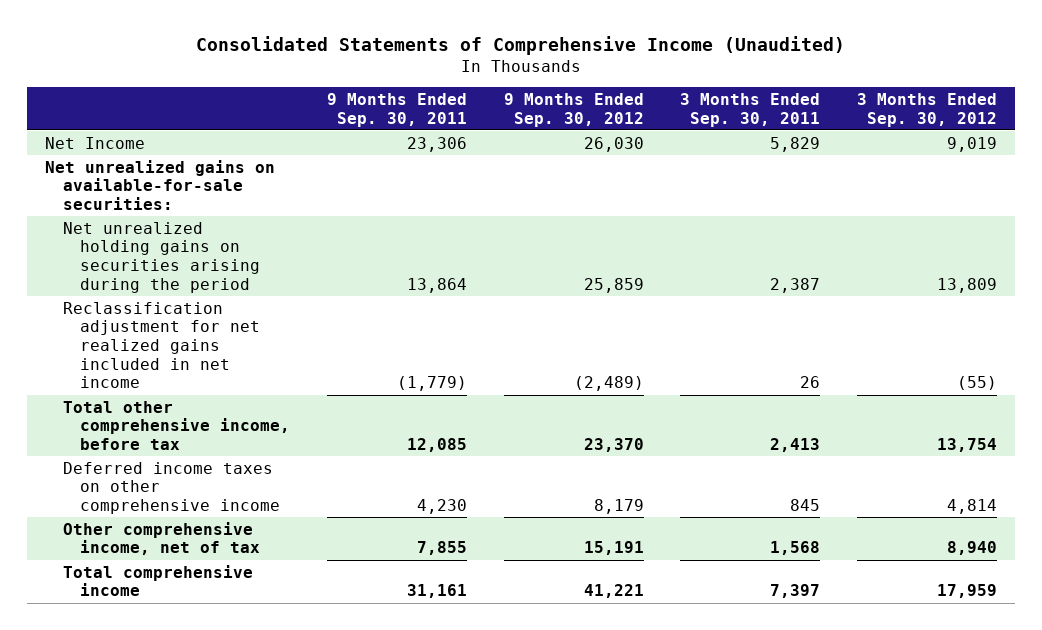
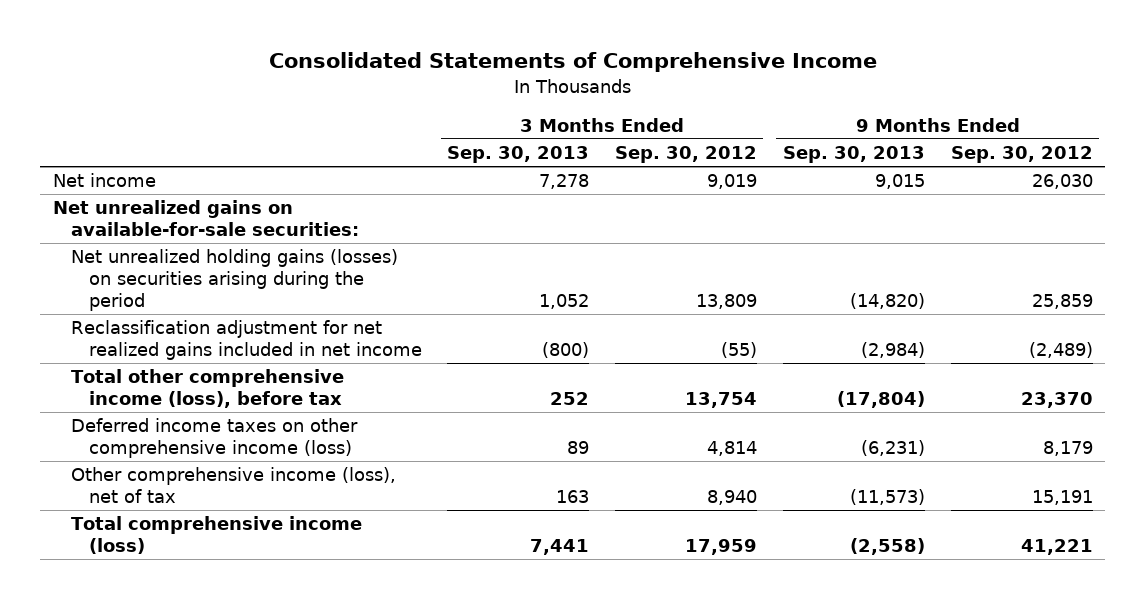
- Consolidated Statements of Comprehensive Income (Unaudited)
+ Consolidated Statements of Comprehensive Income
- | 9 Months Ended Sep. 30, 2011 | 9 Months Ended Sep. 30, 2012 | 3 Months Ended Sep. 30, 2011 | 3 Months Ended Sep. 30, 2012
+ | 3 Months Ended Sep. 30, 2013 | 3 Months Ended Sep. 30, 2012 | 9 Months Ended Sep. 30, 2013 | 9 Months Ended Sep. 30, 2012
- Net Income | 23,306 | 26,030 | 5,829 | 9,019
+ Net income | 7,278 | 9,019 | 9,015 | 26,030
- Net unrealized holding gains on securities arising during the period | 13,864 | 25,859 | 2,387 | 13,809
+ Net unrealized holding gains (losses) on securities arising during the period | 1,052 | 13,809 | (14,820) | 25,859
- Total other comprehensive income, before tax | 12,085 | 23,370 | 2,413 | 13,754
- Deferred income taxes on other comprehensive income | 4,230 | 8,179 | 845 | 4,814
- Other comprehensive income, net of tax | 7,855 | 15,191 | 1,568 | 8,940
- Total comprehensive income | 31,161 | 41,221 | 7,397 | 17,959
+ Total other comprehensive income (loss), before tax | 252 | 13,754 | (17,804) | 23,370
+ Deferred income taxes on other comprehensive income (loss) | 89 | 4,814 | (6,231) | 8,179
+ Other comprehensive income (loss), net of tax | 163 | 8,940 | (11,573) | 15,191
+ Total comprehensive income (loss) | 7,441 | 17,959 | (2,558) | 41,221

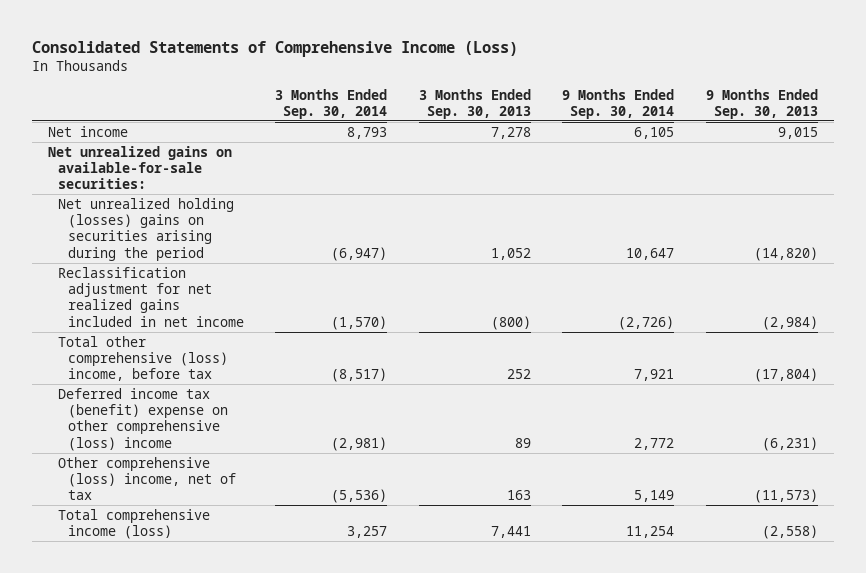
- Consolidated Statements of Comprehensive Income
+ Consolidated Statements of Comprehensive Income (Loss)
- | 3 Months Ended Sep. 30, 2013 | 3 Months Ended Sep. 30, 2012 | 9 Months Ended Sep. 30, 2013 | 9 Months Ended Sep. 30, 2012
+ | 3 Months Ended Sep. 30, 2014 | 3 Months Ended Sep. 30, 2013 | 9 Months Ended Sep. 30, 2014 | 9 Months Ended Sep. 30, 2013
- Net unrealized holding gains (losses) on securities arising during the period | 1,052 | 13,809 | (14,820) | 25,859
+ Net unrealized holding (losses) gains on securities arising during the period | (6,947) | 1,052 | 10,647 | (14,820)
- Total other comprehensive income (loss), before tax | 252 | 13,754 | (17,804) | 23,370
- Deferred income taxes on other comprehensive income (loss) | 89 | 4,814 | (6,231) | 8,179
- Other comprehensive income (loss), net of tax | 163 | 8,940 | (11,573) | 15,191
+ Total other comprehensive (loss) income, before tax | (8,517) | 252 | 7,921 | (17,804)
+ Deferred income tax (benefit) expense on other comprehensive (loss) income | (2,981) | 89 | 2,772 | (6,231)
+ Other comprehensive (loss) income, net of tax | (5,536) | 163 | 5,149 | (11,573)

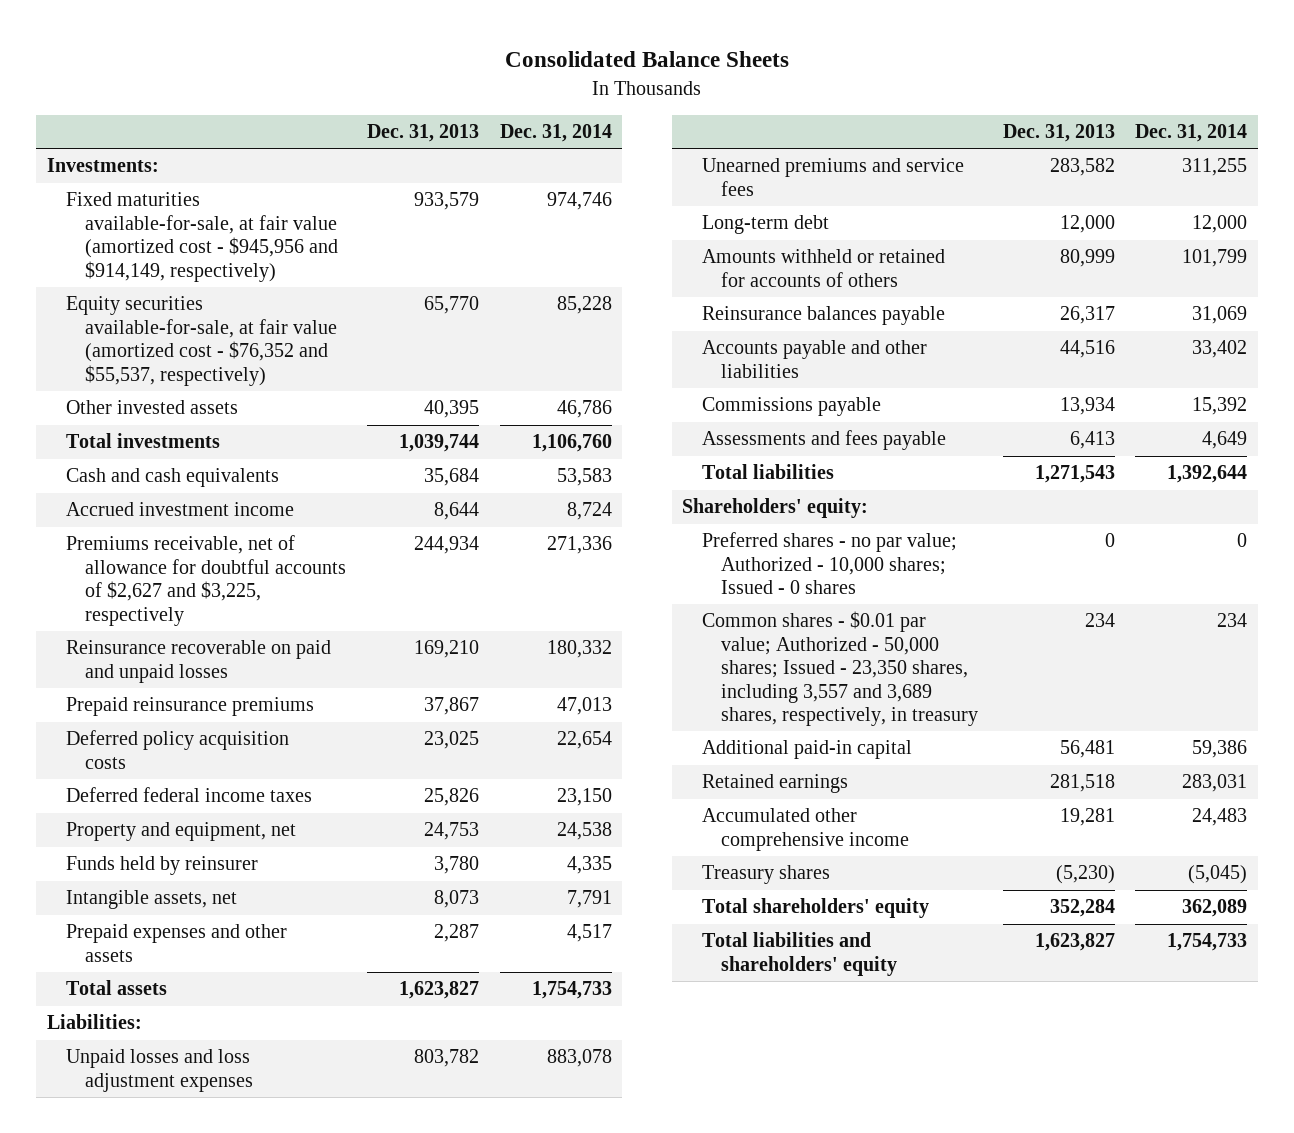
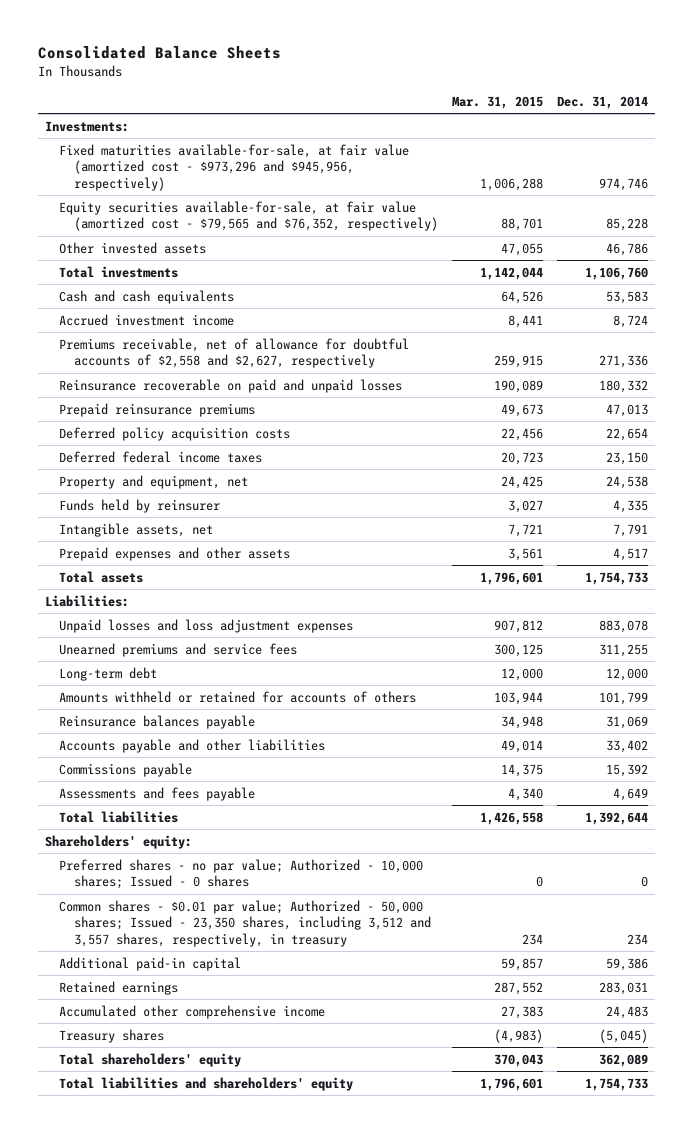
- | Dec. 31, 2013 | Dec. 31, 2014
+ | Mar. 31, 2015 | Dec. 31, 2014
- Fixed maturities available-for-sale, at fair value (amortized cost - $945,956 and $914,149, respectively) | 933,579 | 974,746
- Equity securities available-for-sale, at fair value (amortized cost - $76,352 and $55,537, respectively) | 65,770 | 85,228
+ Fixed maturities available-for-sale, at fair value (amortized cost - $973,296 and $945,956, respectively) | 1,006,288 | 974,746
+ Equity securities available-for-sale, at fair value (amortized cost - $79,565 and $76,352, respectively) | 88,701 | 85,228
- Premiums receivable, net of allowance for doubtful accounts of $2,627 and $3,225, respectively | 244,934 | 271,336
+ Premiums receivable, net of allowance for doubtful accounts of $2,558 and $2,627, respectively | 259,915 | 271,336
- Common shares - $0.01 par value; Authorized - 50,000 shares; Issued - 23,350 shares, including 3,557 and 3,689 shares, respectively, in treasury | 234 | 234
+ Common shares - $0.01 par value; Authorized - 50,000 shares; Issued - 23,350 shares, including 3,512 and 3,557 shares, respectively, in treasury | 234 | 234

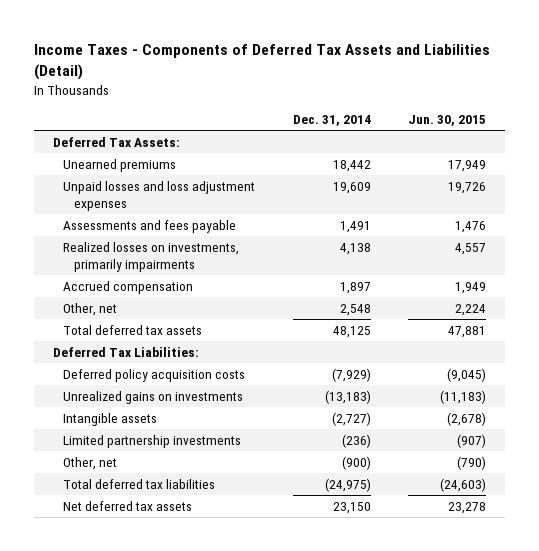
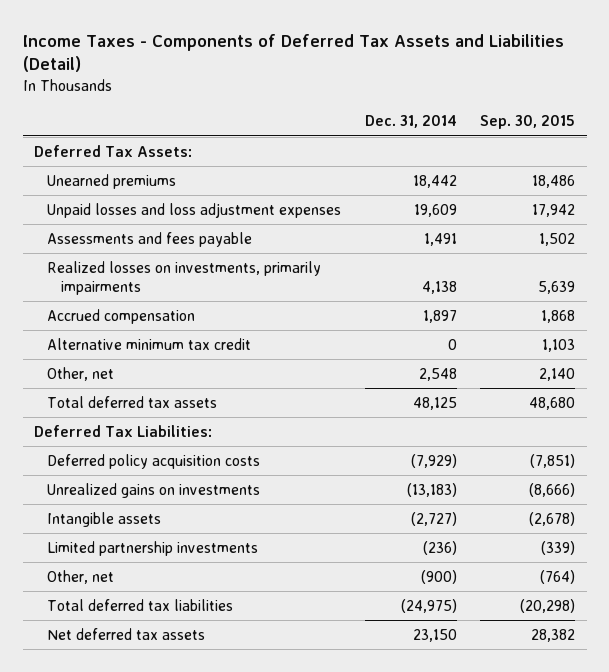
- | Dec. 31, 2014 | Jun. 30, 2015
+ | Dec. 31, 2014 | Sep. 30, 2015
+ Alternative minimum tax credit | 0 | 1,103

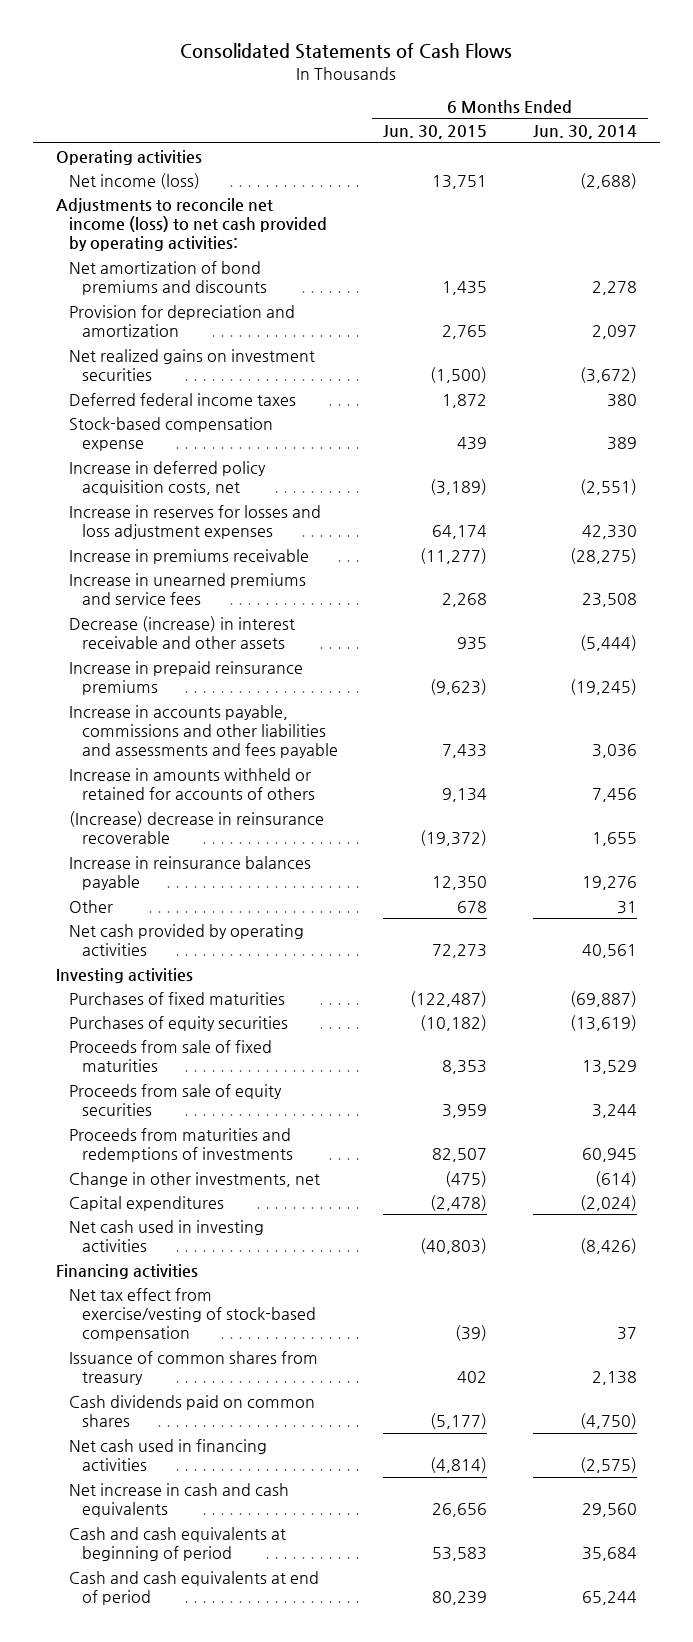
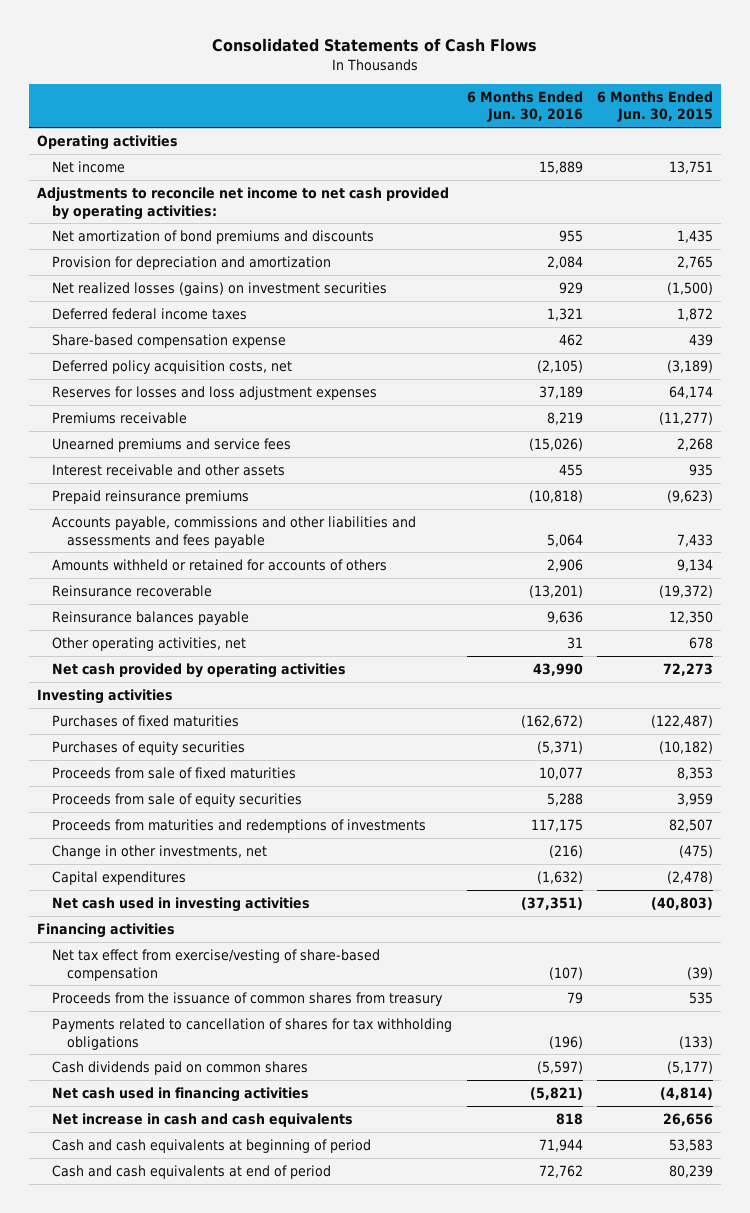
- | 6 Months Ended Jun. 30, 2015 | 6 Months Ended Jun. 30, 2014
+ | 6 Months Ended Jun. 30, 2016 | 6 Months Ended Jun. 30, 2015
- Net income (loss) | 13,751 | (2,688)
- Adjustments to reconcile net income (loss) to net cash provided by operating activities:
+ Net income | 15,889 | 13,751
+ Adjustments to reconcile net income to net cash provided by operating activities:
- Net realized gains on investment securities | (1,500) | (3,672)
+ Net realized losses (gains) on investment securities | 929 | (1,500)
- Stock-based compensation expense | 439 | 389
- Increase in deferred policy acquisition costs, net | (3,189) | (2,551)
- Increase in reserves for losses and loss adjustment expenses | 64,174 | 42,330
- Increase in premiums receivable | (11,277) | (28,275)
- Increase in unearned premiums and service fees | 2,268 | 23,508
- Decrease (increase) in interest receivable and other assets | 935 | (5,444)
- Increase in prepaid reinsurance premiums | (9,623) | (19,245)
- Increase in accounts payable, commissions and other liabilities and assessments and fees payable | 7,433 | 3,036
- Increase in amounts withheld or retained for accounts of others | 9,134 | 7,456
- (Increase) decrease in reinsurance recoverable | (19,372) | 1,655
- Increase in reinsurance balances payable | 12,350 | 19,276
- Other | 678 | 31
+ Share-based compensation expense | 462 | 439
+ Deferred policy acquisition costs, net | (2,105) | (3,189)
+ Reserves for losses and loss adjustment expenses | 37,189 | 64,174
+ Premiums receivable | 8,219 | (11,277)
+ Unearned premiums and service fees | (15,026) | 2,268
+ Interest receivable and other assets | 455 | 935
+ Prepaid reinsurance premiums | (10,818) | (9,623)
+ Accounts payable, commissions and other liabilities and assessments and fees payable | 5,064 | 7,433
+ Amounts withheld or retained for accounts of others | 2,906 | 9,134
+ Reinsurance recoverable | (13,201) | (19,372)
+ Reinsurance balances payable | 9,636 | 12,350
+ Other operating activities, net | 31 | 678
- Net tax effect from exercise/vesting of stock-based compensation | (39) | 37
- Issuance of common shares from treasury | 402 | 2,138
+ Net tax effect from exercise/vesting of share-based compensation | (107) | (39)
+ Proceeds from the issuance of common shares from treasury | 79 | 535
+ Payments related to cancellation of shares for tax withholding obligations | (196) | (133)

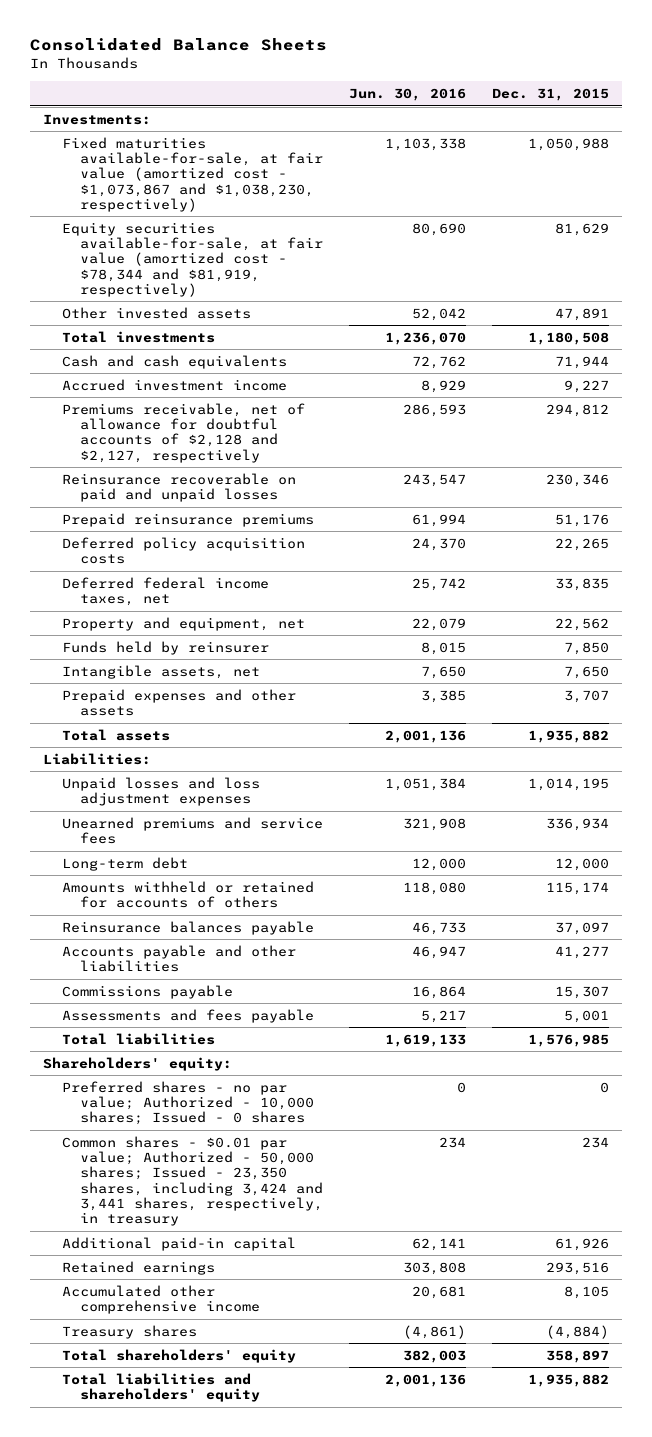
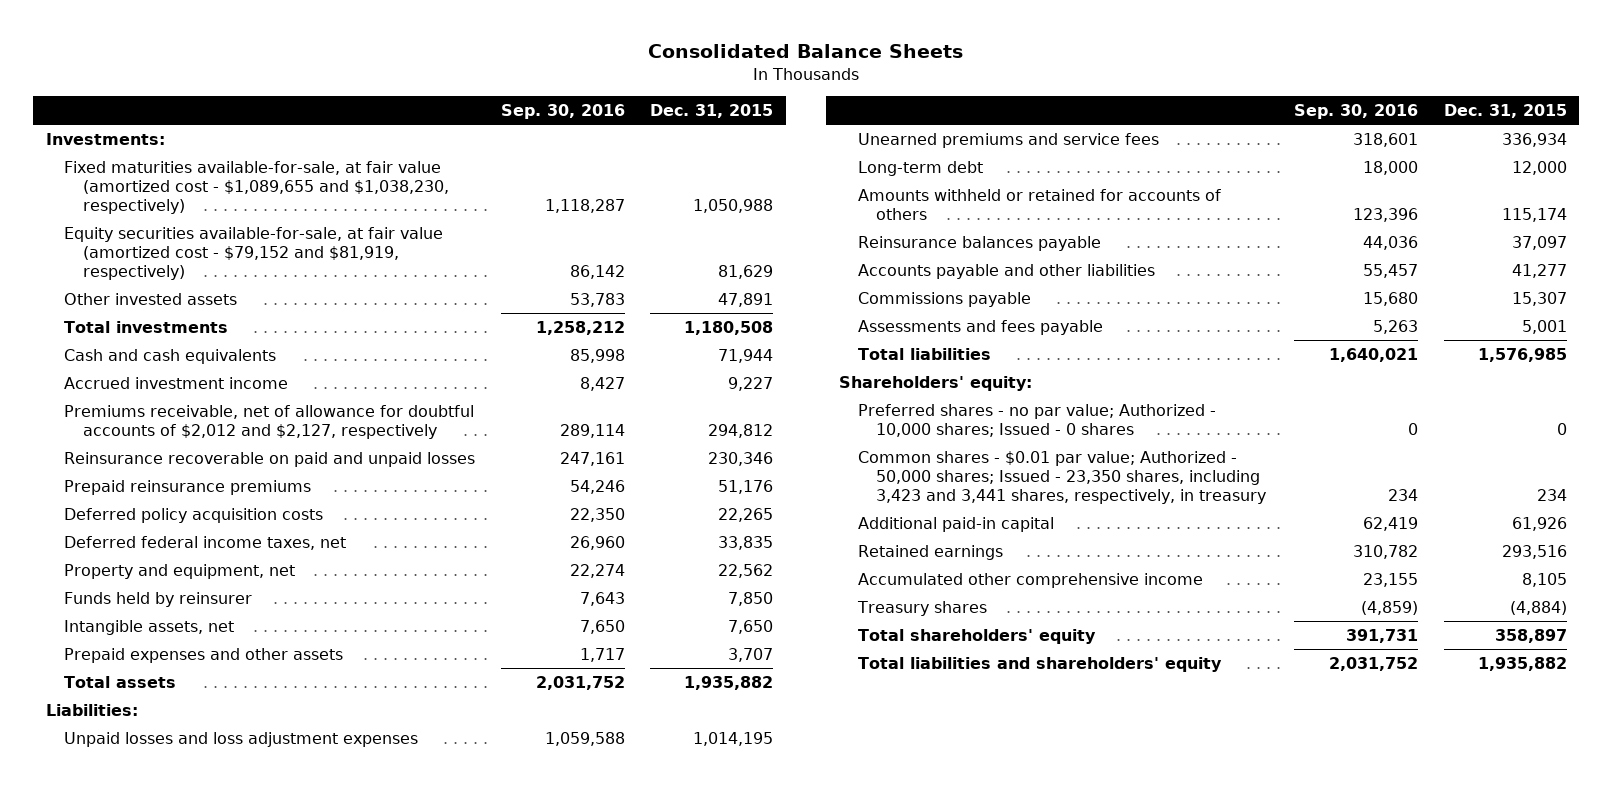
- | Jun. 30, 2016 | Dec. 31, 2015
+ | Sep. 30, 2016 | Dec. 31, 2015
- Fixed maturities available-for-sale, at fair value (amortized cost - $1,073,867 and $1,038,230, respectively) | 1,103,338 | 1,050,988
- Equity securities available-for-sale, at fair value (amortized cost - $78,344 and $81,919, respectively) | 80,690 | 81,629
+ Fixed maturities available-for-sale, at fair value (amortized cost - $1,089,655 and $1,038,230, respectively) | 1,118,287 | 1,050,988
+ Equity securities available-for-sale, at fair value (amortized cost - $79,152 and $81,919, respectively) | 86,142 | 81,629
- Premiums receivable, net of allowance for doubtful accounts of $2,128 and $2,127, respectively | 286,593 | 294,812
+ Premiums receivable, net of allowance for doubtful accounts of $2,012 and $2,127, respectively | 289,114 | 294,812
- Common shares - $0.01 par value; Authorized - 50,000 shares; Issued - 23,350 shares, including 3,424 and 3,441 shares, respectively, in treasury | 234 | 234
+ Common shares - $0.01 par value; Authorized - 50,000 shares; Issued - 23,350 shares, including 3,423 and 3,441 shares, respectively, in treasury | 234 | 234

